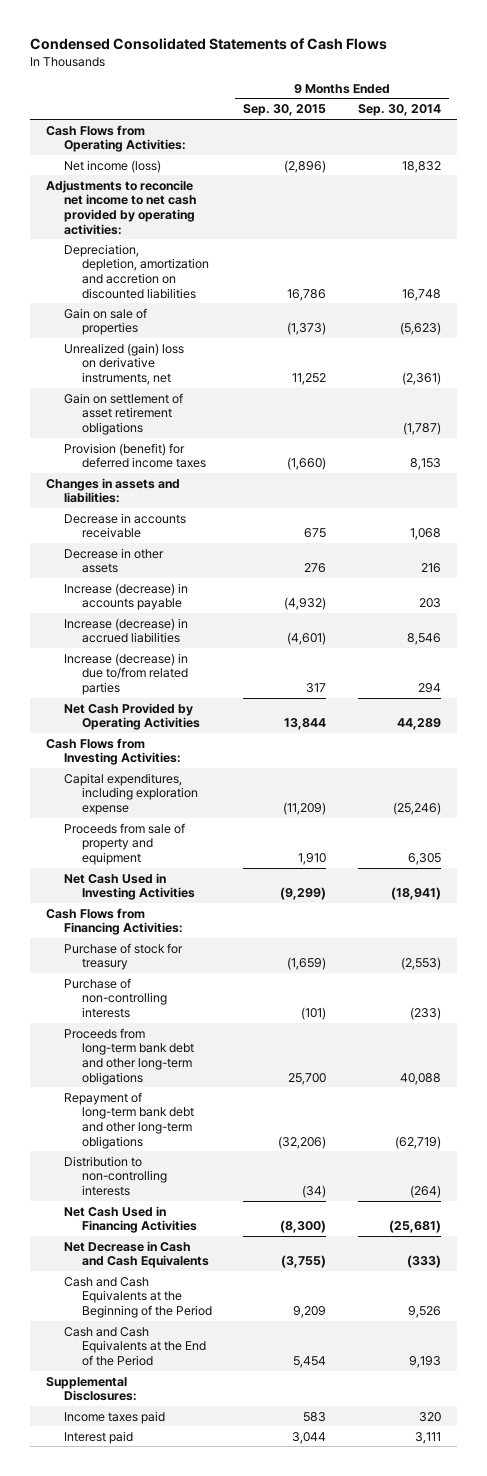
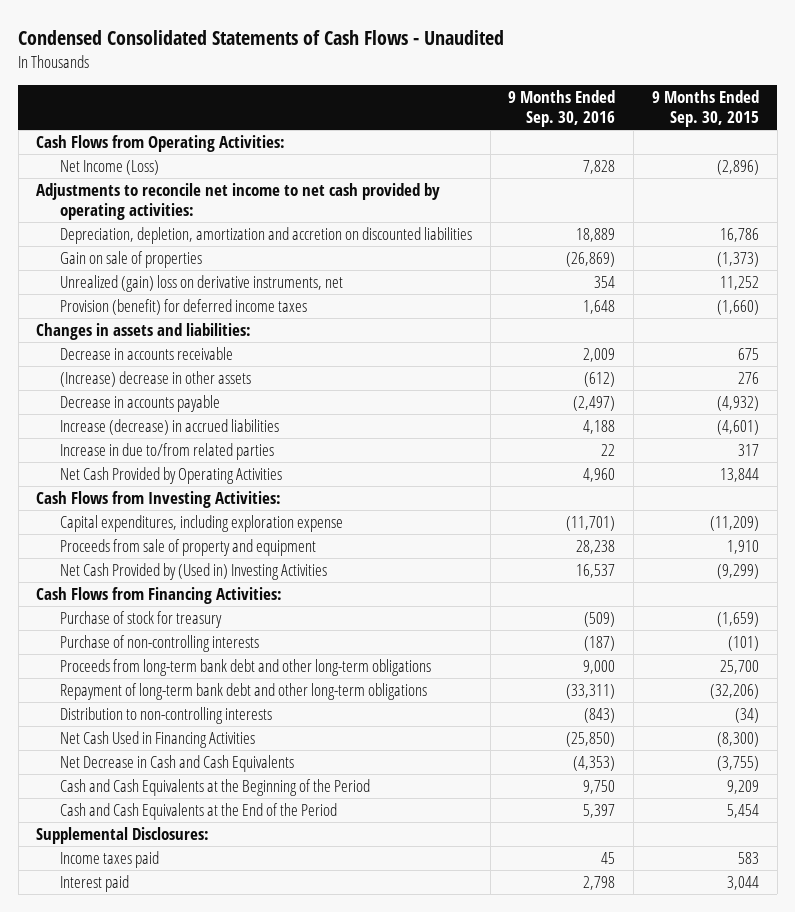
- Condensed Consolidated Statements of Cash Flows
+ Condensed Consolidated Statements of Cash Flows - Unaudited
- | 9 Months Ended Sep. 30, 2015 | 9 Months Ended Sep. 30, 2014
+ | 9 Months Ended Sep. 30, 2016 | 9 Months Ended Sep. 30, 2015
- Net income (loss) | (2,896) | 18,832
+ Net Income (Loss) | 7,828 | (2,896)
- Gain on settlement of asset retirement obligations | | (1,787)
- Decrease in other assets | 276 | 216
- Increase (decrease) in accounts payable | (4,932) | 203
+ (Increase) decrease in other assets | (612) | 276
+ Decrease in accounts payable | (2,497) | (4,932)
- Increase (decrease) in due to/from related parties | 317 | 294
+ Increase in due to/from related parties | 22 | 317
- Net Cash Used in Investing Activities | (9,299) | (18,941)
+ Net Cash Provided by (Used in) Investing Activities | 16,537 | (9,299)

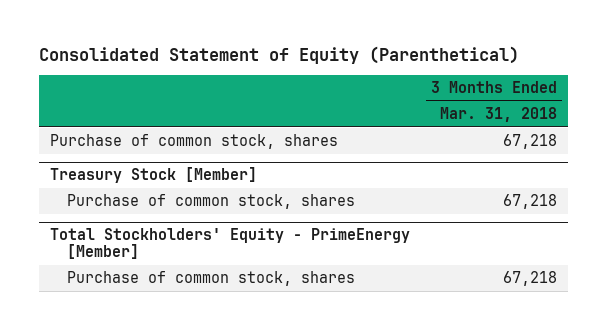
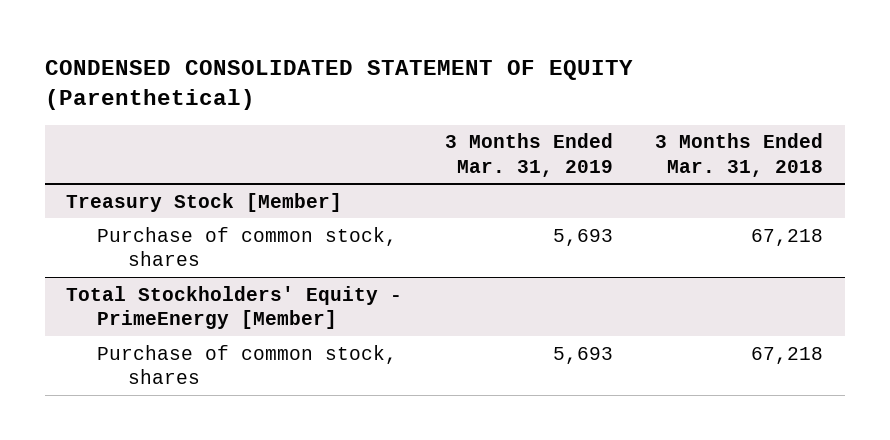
- Consolidated Statement of Equity (Parenthetical)
+ CONDENSED CONSOLIDATED STATEMENT OF EQUITY (Parenthetical)
- | 3 Months Ended Mar. 31, 2018
+ | 3 Months Ended Mar. 31, 2019 | 3 Months Ended Mar. 31, 2018
- Purchase of common stock, shares | 67,218

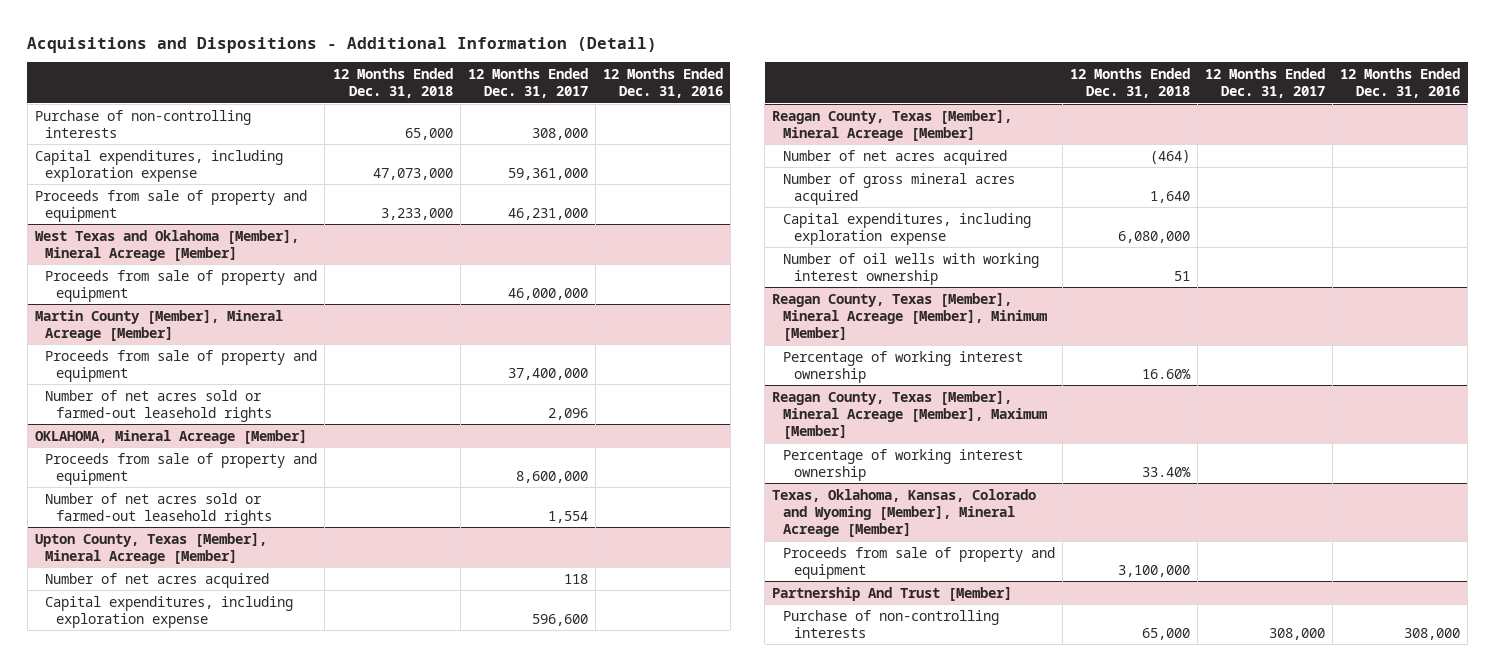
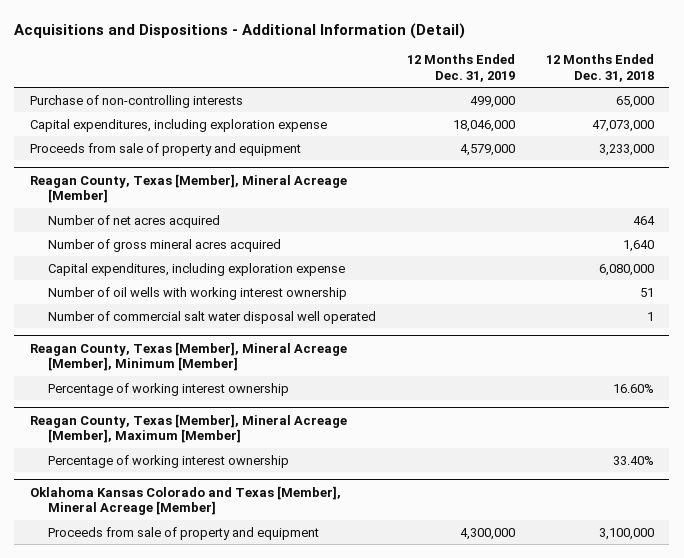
- | 12 Months Ended Dec. 31, 2018 | 12 Months Ended Dec. 31, 2017 | 12 Months Ended Dec. 31, 2016
+ | 12 Months Ended Dec. 31, 2019 | 12 Months Ended Dec. 31, 2018
- West Texas and Oklahoma [Member], Mineral Acreage [Member]
- Proceeds from sale of property and equipment | | 46,000,000 |
- Martin County [Member], Mineral Acreage [Member]
- Proceeds from sale of property and equipment | | 37,400,000 |
- Number of net acres sold or farmed-out leasehold rights | | 2,096 |
- OKLAHOMA, Mineral Acreage [Member]
- Proceeds from sale of property and equipment | | 8,600,000 |
- Number of net acres sold or farmed-out leasehold rights | | 1,554 |
- Upton County, Texas [Member], Mineral Acreage [Member]
- Number of net acres acquired | | 118 |
- Capital expenditures, including exploration expense | | 596,600 |
@ Reagan County, Texas [Member], Mineral Acreage [Member]
- Number of net acres acquired | (464) | |
+ Number of net acres acquired | | 464
+ Number of commercial salt water disposal well operated | | 1
- Texas, Oklahoma, Kansas, Colorado and Wyoming [Member], Mineral Acreage [Member]
+ Oklahoma Kansas Colorado and Texas [Member], Mineral Acreage [Member]
- Partnership And Trust [Member]
- Purchase of non-controlling interests | 65,000 | 308,000 | 308,000

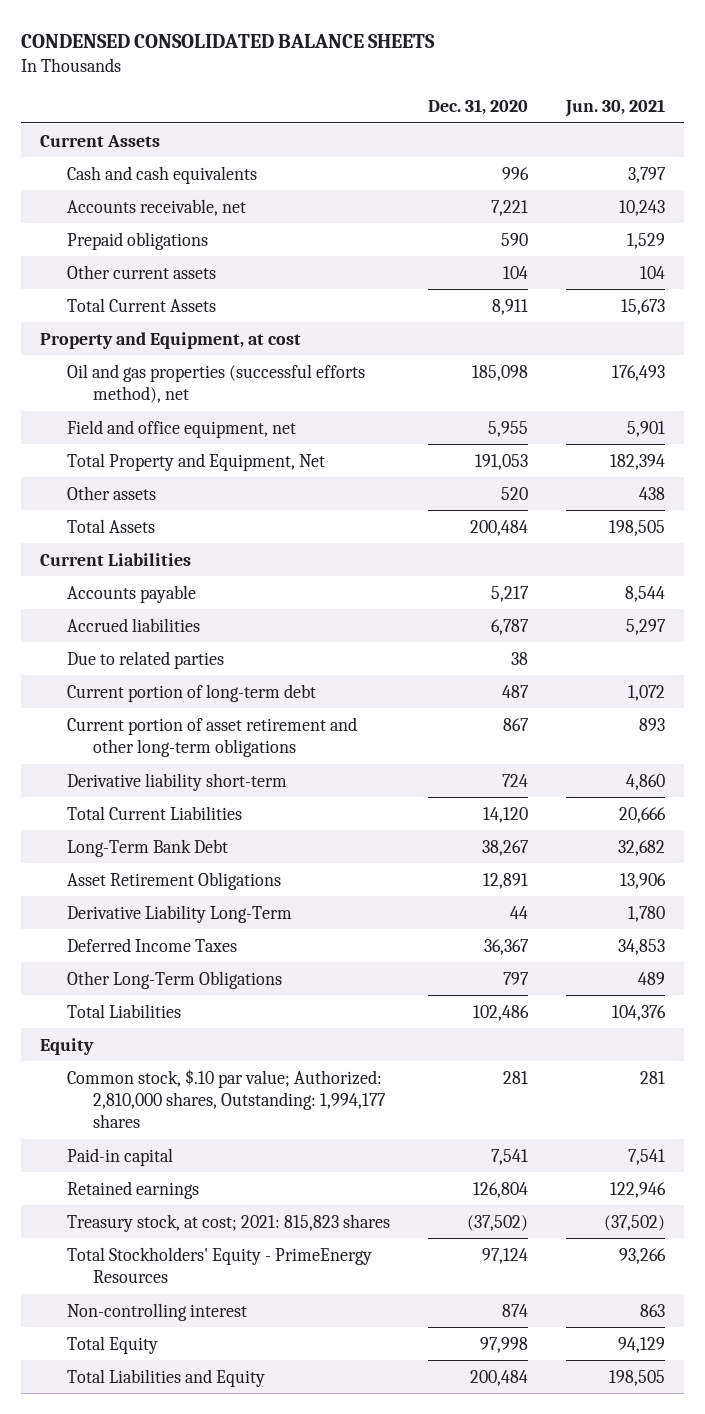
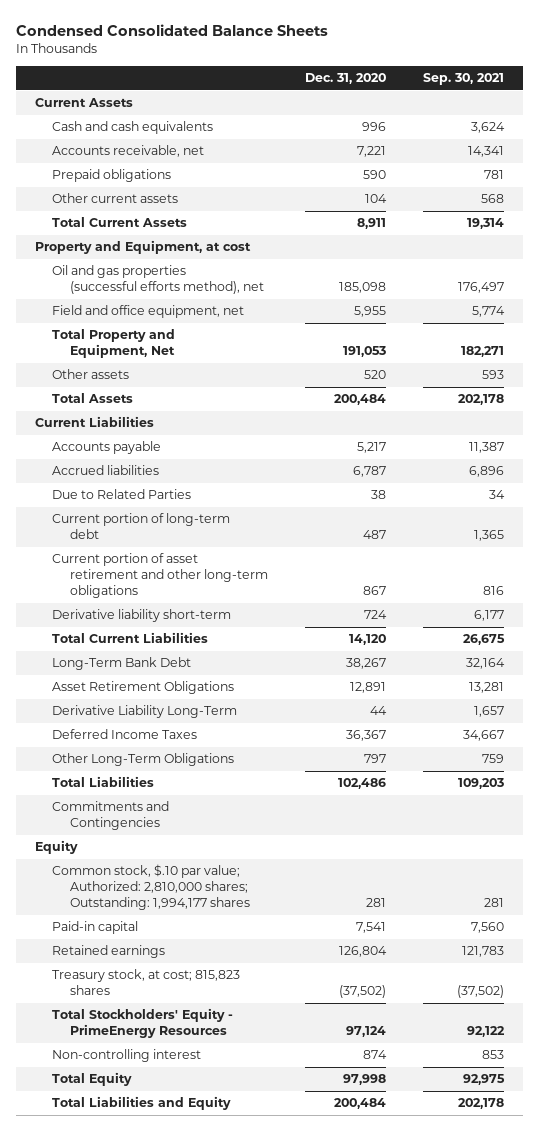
- CONDENSED CONSOLIDATED BALANCE SHEETS
+ Condensed Consolidated Balance Sheets
- | Dec. 31, 2020 | Jun. 30, 2021
+ | Dec. 31, 2020 | Sep. 30, 2021
- Due to related parties | 38 |
+ Due to Related Parties | 38 | 34
+ Commitments and Contingencies
- Common stock, $.10 par value; Authorized: 2,810,000 shares, Outstanding: 1,994,177 shares | 281 | 281
+ Common stock, $.10 par value; Authorized: 2,810,000 shares; Outstanding: 1,994,177 shares | 281 | 281
- Treasury stock, at cost; 2021: 815,823 shares | (37,502) | (37,502)
+ Treasury stock, at cost; 815,823 shares | (37,502) | (37,502)

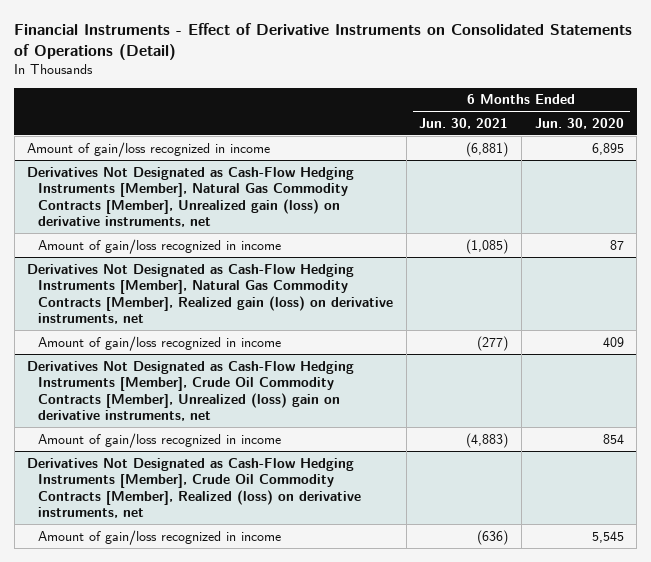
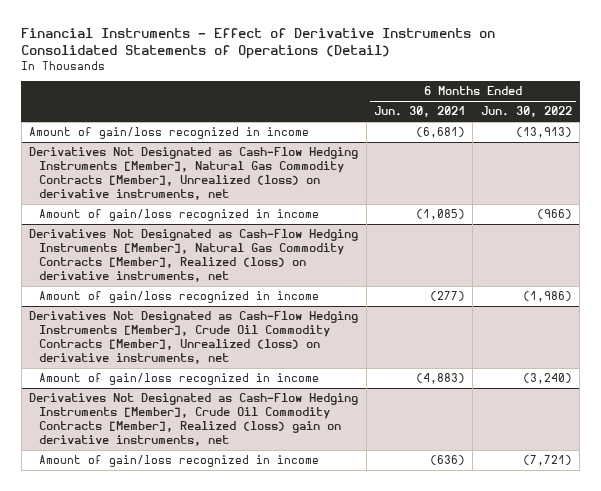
- | 6 Months Ended Jun. 30, 2021 | 6 Months Ended Jun. 30, 2020
+ | 6 Months Ended Jun. 30, 2021 | 6 Months Ended Jun. 30, 2022
- Amount of gain/loss recognized in income | (6,881) | 6,895
- Derivatives Not Designated as Cash-Flow Hedging Instruments [Member], Natural Gas Commodity Contracts [Member], Unrealized gain (loss) on derivative instruments, net
+ Amount of gain/loss recognized in income | (6,681) | (13,913)
+ Derivatives Not Designated as Cash-Flow Hedging Instruments [Member], Natural Gas Commodity Contracts [Member], Unrealized (loss) on derivative instruments, net
- Derivatives Not Designated as Cash-Flow Hedging Instruments [Member], Natural Gas Commodity Contracts [Member], Realized gain (loss) on derivative instruments, net
+ Derivatives Not Designated as Cash-Flow Hedging Instruments [Member], Natural Gas Commodity Contracts [Member], Realized (loss) on derivative instruments, net
- Derivatives Not Designated as Cash-Flow Hedging Instruments [Member], Crude Oil Commodity Contracts [Member], Unrealized (loss) gain on derivative instruments, net
+ Derivatives Not Designated as Cash-Flow Hedging Instruments [Member], Crude Oil Commodity Contracts [Member], Unrealized (loss) on derivative instruments, net
- Derivatives Not Designated as Cash-Flow Hedging Instruments [Member], Crude Oil Commodity Contracts [Member], Realized (loss) on derivative instruments, net
+ Derivatives Not Designated as Cash-Flow Hedging Instruments [Member], Crude Oil Commodity Contracts [Member], Realized (loss) gain on derivative instruments, net

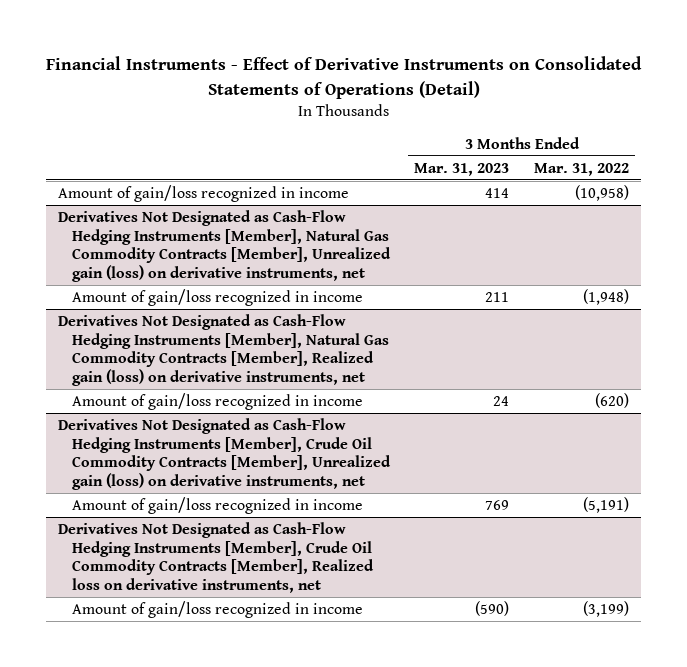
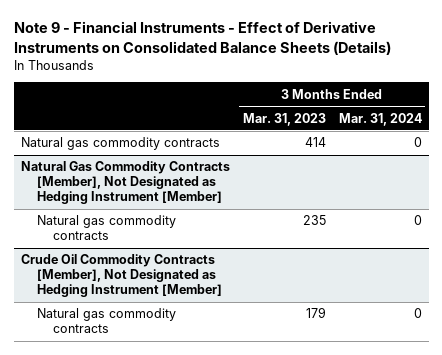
- Financial Instruments - Effect of Derivative Instruments on Consolidated Statements of Operations (Detail)
+ Note 9 - Financial Instruments - Effect of Derivative Instruments on Consolidated Balance Sheets (Details)
- | 3 Months Ended Mar. 31, 2023 | 3 Months Ended Mar. 31, 2022
+ | 3 Months Ended Mar. 31, 2023 | 3 Months Ended Mar. 31, 2024
- Amount of gain/loss recognized in income | 414 | (10,958)
- Derivatives Not Designated as Cash-Flow Hedging Instruments [Member], Natural Gas Commodity Contracts [Member], Unrealized gain (loss) on derivative instruments, net
- Amount of gain/loss recognized in income | 211 | (1,948)
- Derivatives Not Designated as Cash-Flow Hedging Instruments [Member], Natural Gas Commodity Contracts [Member], Realized gain (loss) on derivative instruments, net
- Amount of gain/loss recognized in income | 24 | (620)
- Derivatives Not Designated as Cash-Flow Hedging Instruments [Member], Crude Oil Commodity Contracts [Member], Unrealized gain (loss) on derivative instruments, net
- Amount of gain/loss recognized in income | 769 | (5,191)
- Derivatives Not Designated as Cash-Flow Hedging Instruments [Member], Crude Oil Commodity Contracts [Member], Realized loss on derivative instruments, net
- Amount of gain/loss recognized in income | (590) | (3,199)
+ Natural gas commodity contracts | 414 | 0
+ Natural Gas Commodity Contracts [Member], Not Designated as Hedging Instrument [Member]
+ Natural gas commodity contracts | 235 | 0
+ Crude Oil Commodity Contracts [Member], Not Designated as Hedging Instrument [Member]
+ Natural gas commodity contracts | 179 | 0

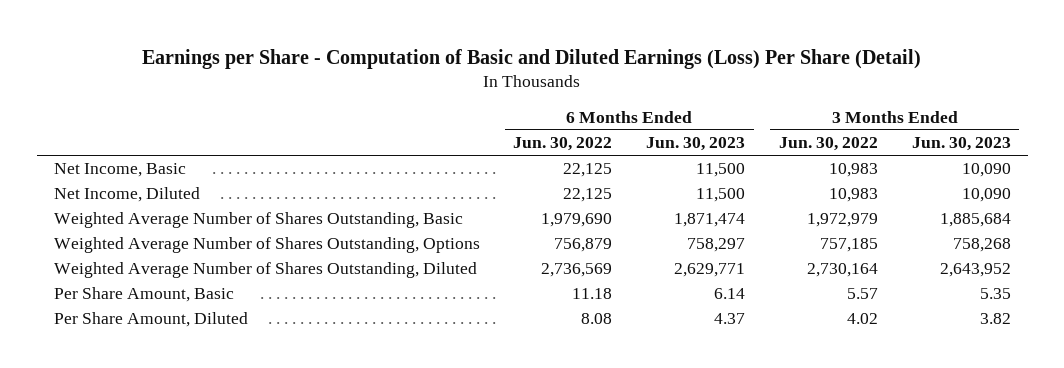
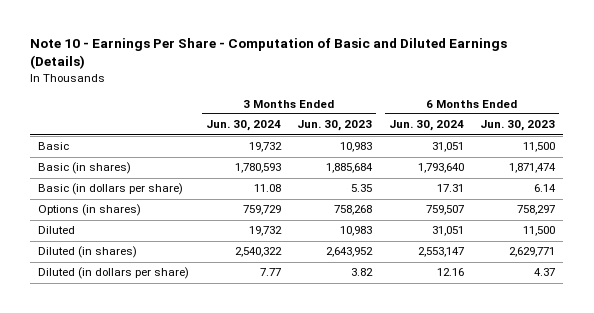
- Earnings per Share - Computation of Basic and Diluted Earnings (Loss) Per Share (Detail)
+ Note 10 - Earnings Per Share - Computation of Basic and Diluted Earnings (Details)
- | 6 Months Ended Jun. 30, 2022 | 6 Months Ended Jun. 30, 2023 | 3 Months Ended Jun. 30, 2022 | 3 Months Ended Jun. 30, 2023
+ | 3 Months Ended Jun. 30, 2024 | 3 Months Ended Jun. 30, 2023 | 6 Months Ended Jun. 30, 2024 | 6 Months Ended Jun. 30, 2023
- Net Income, Basic | 22,125 | 11,500 | 10,983 | 10,090
- Net Income, Diluted | 22,125 | 11,500 | 10,983 | 10,090
- Weighted Average Number of Shares Outstanding, Basic | 1,979,690 | 1,871,474 | 1,972,979 | 1,885,684
- Weighted Average Number of Shares Outstanding, Options | 756,879 | 758,297 | 757,185 | 758,268
- Weighted Average Number of Shares Outstanding, Diluted | 2,736,569 | 2,629,771 | 2,730,164 | 2,643,952
- Per Share Amount, Basic | 11.18 | 6.14 | 5.57 | 5.35
- Per Share Amount, Diluted | 8.08 | 4.37 | 4.02 | 3.82
+ Basic | 19,732 | 10,983 | 31,051 | 11,500
+ Basic (in shares) | 1,780,593 | 1,885,684 | 1,793,640 | 1,871,474
+ Basic (in dollars per share) | 11.08 | 5.35 | 17.31 | 6.14
+ Options (in shares) | 759,729 | 758,268 | 759,507 | 758,297
+ Diluted | 19,732 | 10,983 | 31,051 | 11,500
+ Diluted (in shares) | 2,540,322 | 2,643,952 | 2,553,147 | 2,629,771
+ Diluted (in dollars per share) | 7.77 | 3.82 | 12.16 | 4.37

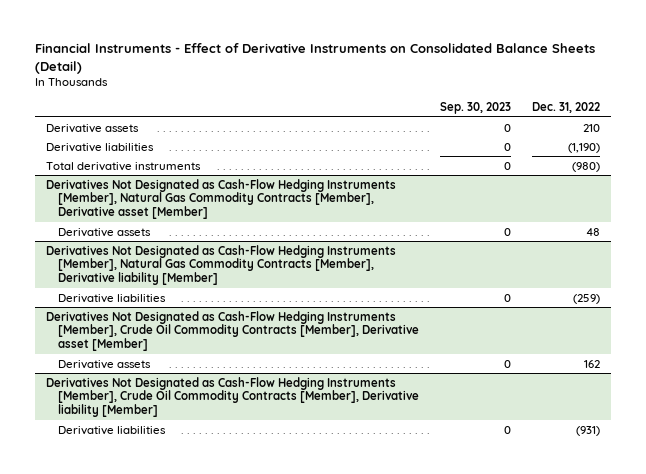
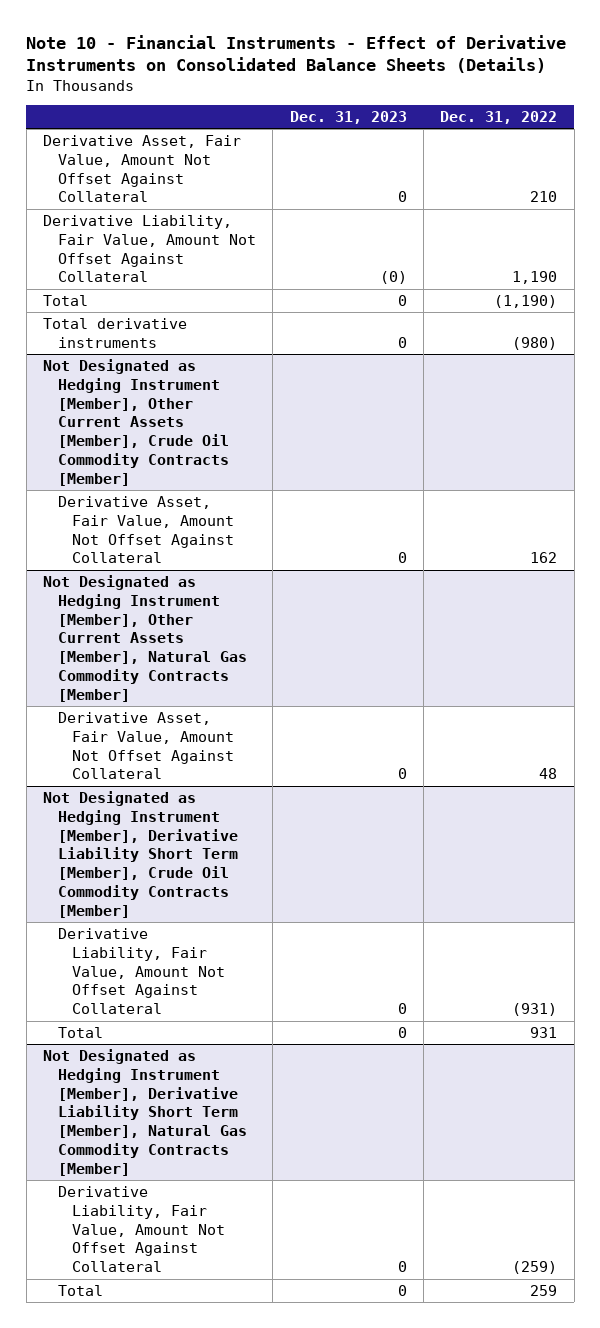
- Financial Instruments - Effect of Derivative Instruments on Consolidated Balance Sheets (Detail)
+ Note 10 - Financial Instruments - Effect of Derivative Instruments on Consolidated Balance Sheets (Details)
- | Sep. 30, 2023 | Dec. 31, 2022
+ | Dec. 31, 2023 | Dec. 31, 2022
- Derivative assets | 0 | 210
- Derivative liabilities | 0 | (1,190)
+ Derivative Asset, Fair Value, Amount Not Offset Against Collateral | 0 | 210
+ Derivative Liability, Fair Value, Amount Not Offset Against Collateral | (0) | 1,190
+ Total | 0 | (1,190)
- Derivatives Not Designated as Cash-Flow Hedging Instruments [Member], Natural Gas Commodity Contracts [Member], Derivative asset [Member]
- Derivative assets | 0 | 48
- Derivatives Not Designated as Cash-Flow Hedging Instruments [Member], Natural Gas Commodity Contracts [Member], Derivative liability [Member]
- Derivative liabilities | 0 | (259)
- Derivatives Not Designated as Cash-Flow Hedging Instruments [Member], Crude Oil Commodity Contracts [Member], Derivative asset [Member]
- Derivative assets | 0 | 162
- Derivatives Not Designated as Cash-Flow Hedging Instruments [Member], Crude Oil Commodity Contracts [Member], Derivative liability [Member]
- Derivative liabilities | 0 | (931)
+ Not Designated as Hedging Instrument [Member], Other Current Assets [Member], Crude Oil Commodity Contracts [Member]
+ Derivative Asset, Fair Value, Amount Not Offset Against Collateral | 0 | 162
+ Not Designated as Hedging Instrument [Member], Other Current Assets [Member], Natural Gas Commodity Contracts [Member]
+ Derivative Asset, Fair Value, Amount Not Offset Against Collateral | 0 | 48
+ Not Designated as Hedging Instrument [Member], Derivative Liability Short Term [Member], Crude Oil Commodity Contracts [Member]
+ Derivative Liability, Fair Value, Amount Not Offset Against Collateral | 0 | (931)
+ Total | 0 | 931
+ Not Designated as Hedging Instrument [Member], Derivative Liability Short Term [Member], Natural Gas Commodity Contracts [Member]
+ Derivative Liability, Fair Value, Amount Not Offset Against Collateral | 0 | (259)
+ Total | 0 | 259

